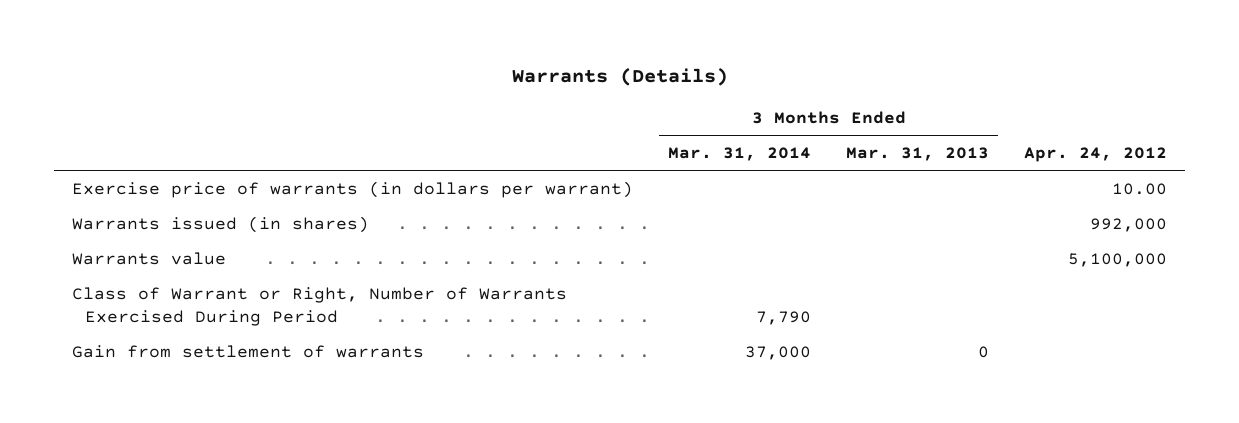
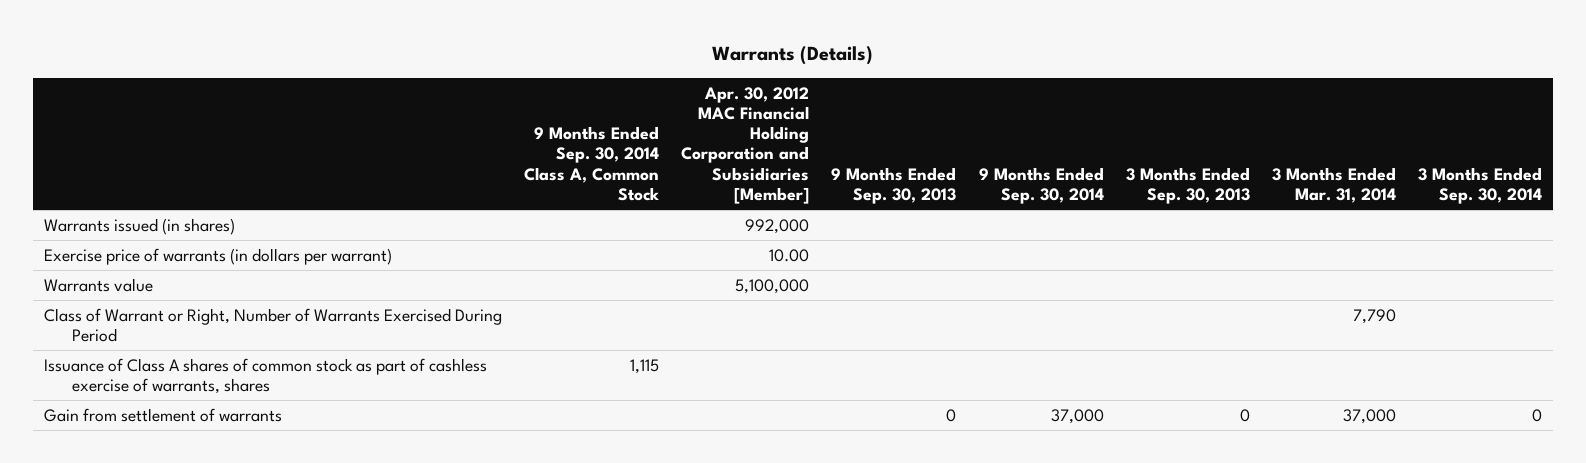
- | 3 Months Ended Mar. 31, 2014 | 3 Months Ended Mar. 31, 2013 | Apr. 24, 2012
+ | 9 Months Ended Sep. 30, 2014 Class A, Common Stock | Apr. 30, 2012 MAC Financial Holding Corporation and Subsidiaries [Member] | 9 Months Ended Sep. 30, 2013 | 9 Months Ended Sep. 30, 2014 | 3 Months Ended Sep. 30, 2013 | 3 Months Ended Mar. 31, 2014 | 3 Months Ended Sep. 30, 2014
moved down: Exercise price of warrants (in dollars per warrant) | | 10.00 | | | | |
+ Issuance of Class A shares of common stock as part of cashless exercise of warrants, shares | 1,115 | | | | | |

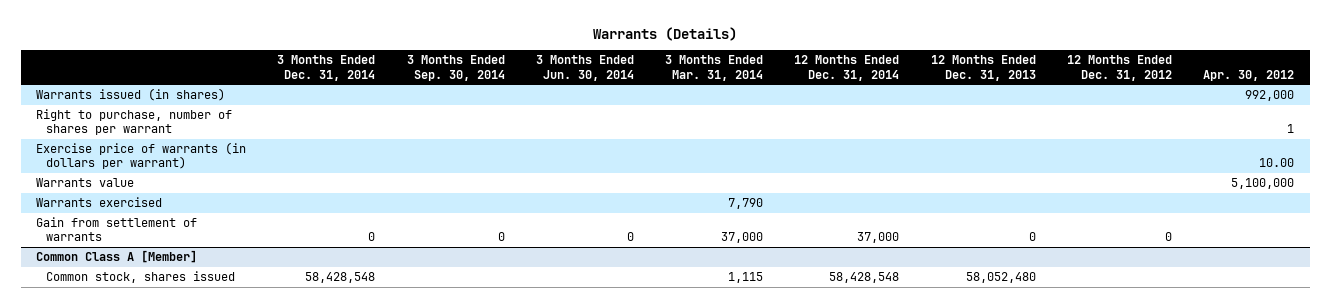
- | 9 Months Ended Sep. 30, 2014 Class A, Common Stock | Apr. 30, 2012 MAC Financial Holding Corporation and Subsidiaries [Member] | 9 Months Ended Sep. 30, 2013 | 9 Months Ended Sep. 30, 2014 | 3 Months Ended Sep. 30, 2013 | 3 Months Ended Mar. 31, 2014 | 3 Months Ended Sep. 30, 2014
+ | 3 Months Ended Dec. 31, 2014 | 3 Months Ended Sep. 30, 2014 | 3 Months Ended Jun. 30, 2014 | 3 Months Ended Mar. 31, 2014 | 12 Months Ended Dec. 31, 2014 | 12 Months Ended Dec. 31, 2013 | 12 Months Ended Dec. 31, 2012 | Apr. 30, 2012
+ Right to purchase, number of shares per warrant | | | | | | | | 1
- Class of Warrant or Right, Number of Warrants Exercised During Period | | | | | | 7,790 |
- Issuance of Class A shares of common stock as part of cashless exercise of warrants, shares | 1,115 | | | | | |
+ Warrants exercised | | | | 7,790 | | | |
+ Common Class A [Member]
+ Common stock, shares issued | 58,428,548 | | | 1,115 | 58,428,548 | 58,052,480 | |

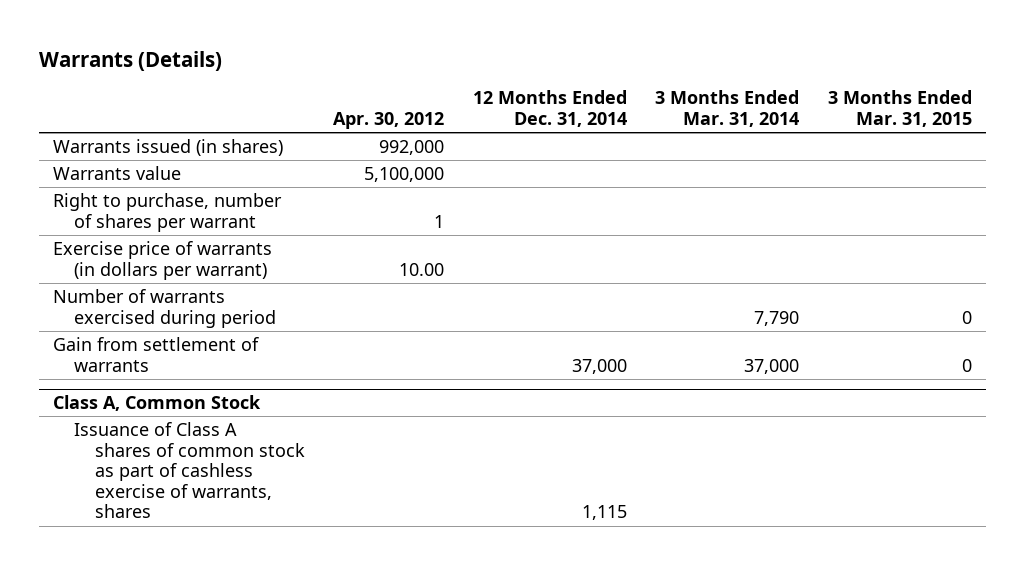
- | 3 Months Ended Dec. 31, 2014 | 3 Months Ended Sep. 30, 2014 | 3 Months Ended Jun. 30, 2014 | 3 Months Ended Mar. 31, 2014 | 12 Months Ended Dec. 31, 2014 | 12 Months Ended Dec. 31, 2013 | 12 Months Ended Dec. 31, 2012 | Apr. 30, 2012
+ | Apr. 30, 2012 | 12 Months Ended Dec. 31, 2014 | 3 Months Ended Mar. 31, 2014 | 3 Months Ended Mar. 31, 2015
moved up: Warrants value | 5,100,000 | | |
- Warrants exercised | | | | 7,790 | | | |
+ Number of warrants exercised during period | | | 7,790 | 0
- Common Class A [Member]
- Common stock, shares issued | 58,428,548 | | | 1,115 | 58,428,548 | 58,052,480 | |
+ Class A, Common Stock
+ Issuance of Class A shares of common stock as part of cashless exercise of warrants, shares | | 1,115 | |

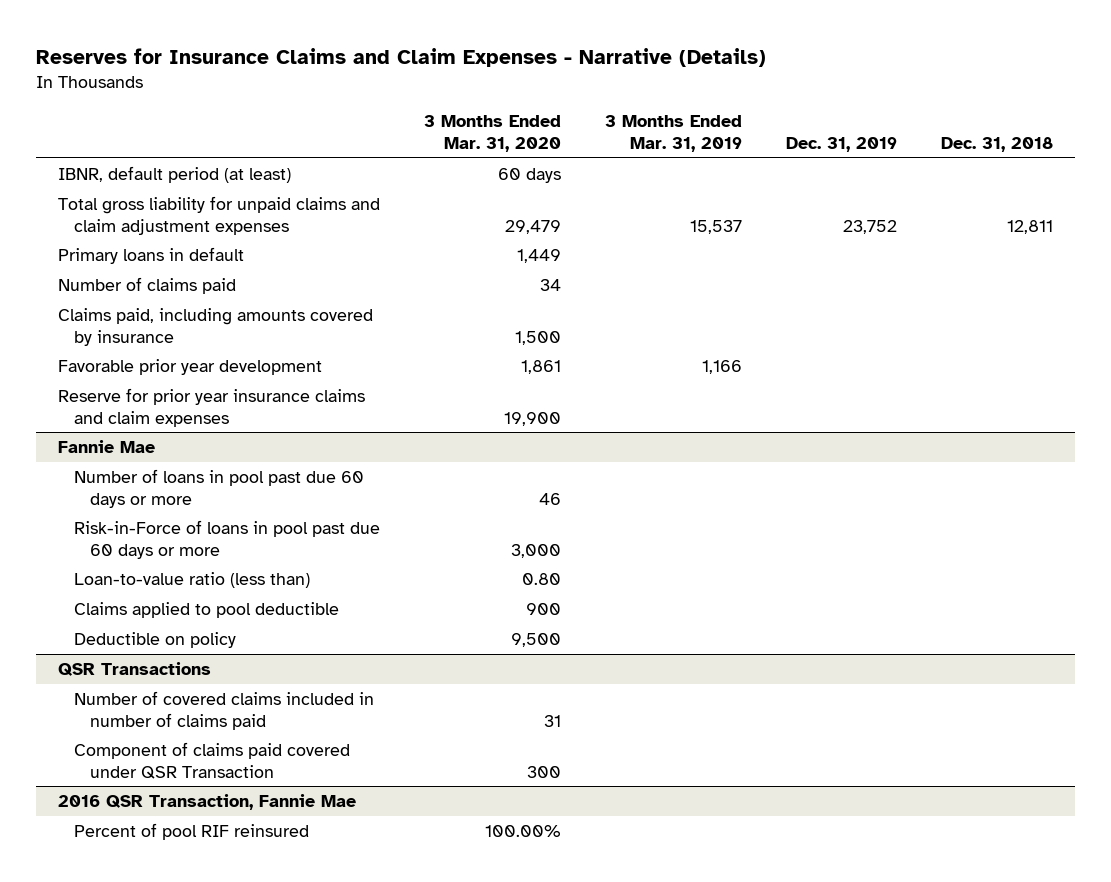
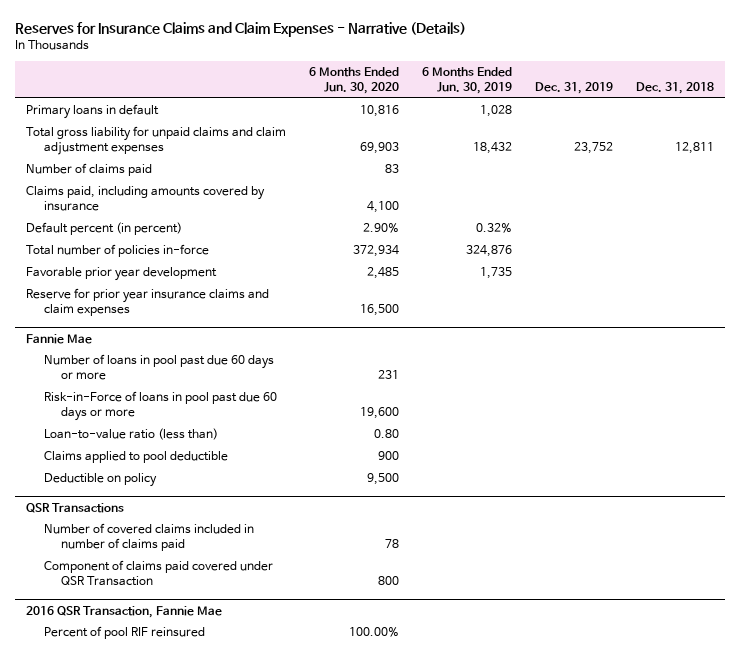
- | 3 Months Ended Mar. 31, 2020 | 3 Months Ended Mar. 31, 2019 | Dec. 31, 2019 | Dec. 31, 2018
+ | 6 Months Ended Jun. 30, 2020 | 6 Months Ended Jun. 30, 2019 | Dec. 31, 2019 | Dec. 31, 2018
- IBNR, default period (at least) | 60 days | | |
moved down: Total gross liability for unpaid claims and claim adjustment expenses | 69,903 | 18,432 | 23,752 | 12,811
+ Default percent (in percent) | 2.90% | 0.32% | |
+ Total number of policies in-force | 372,934 | 324,876 | |

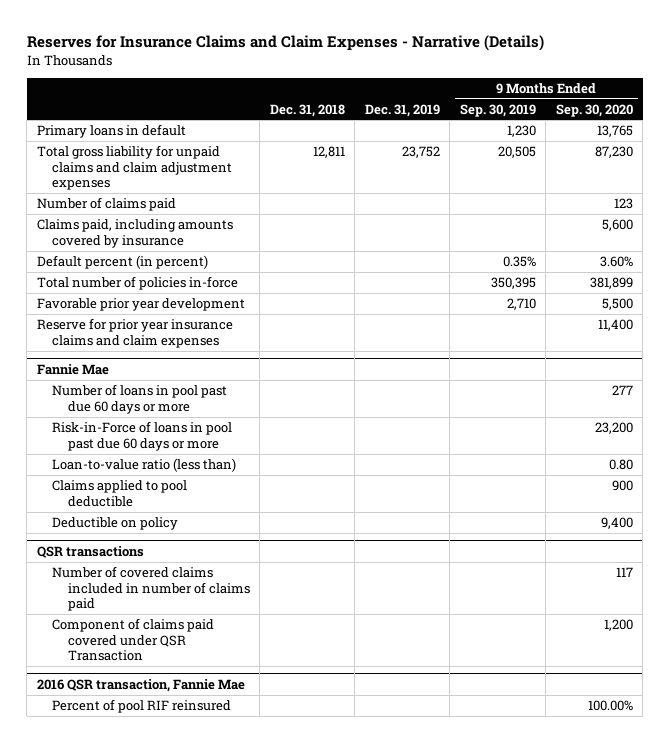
- | 6 Months Ended Jun. 30, 2020 | 6 Months Ended Jun. 30, 2019 | Dec. 31, 2019 | Dec. 31, 2018
+ | Dec. 31, 2018 | Dec. 31, 2019 | 9 Months Ended Sep. 30, 2019 | 9 Months Ended Sep. 30, 2020
- QSR Transactions
+ QSR transactions
- 2016 QSR Transaction, Fannie Mae
+ 2016 QSR transaction, Fannie Mae

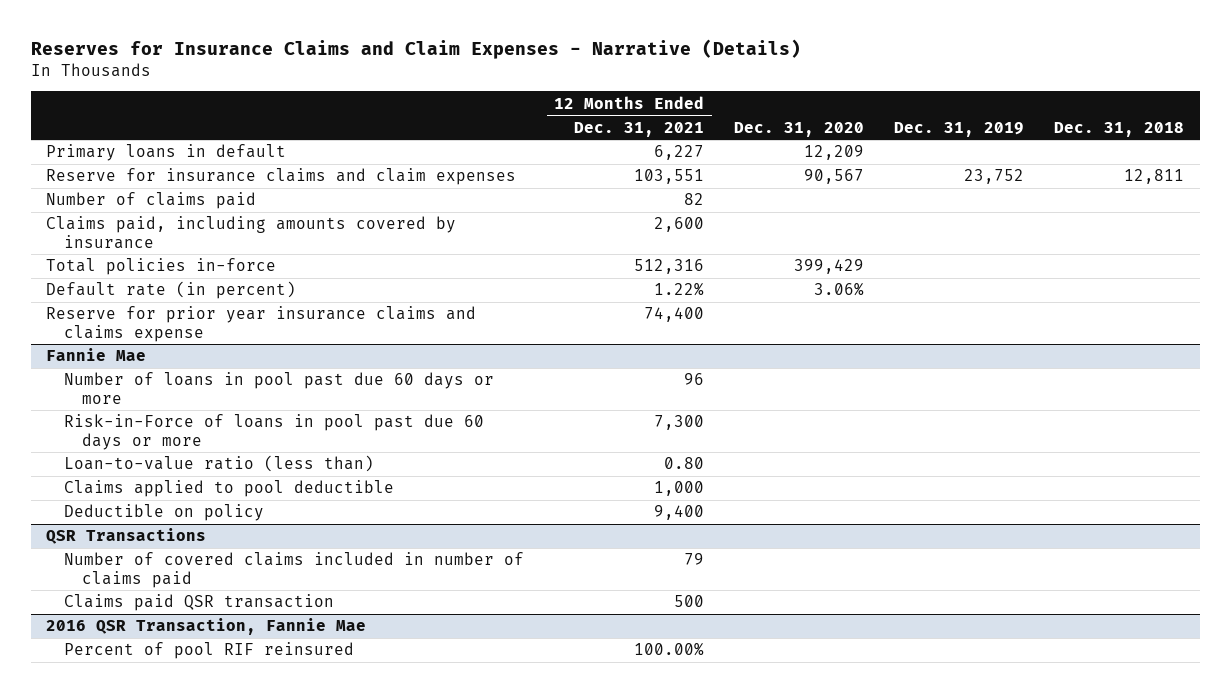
- | Dec. 31, 2018 | Dec. 31, 2019 | 9 Months Ended Sep. 30, 2019 | 9 Months Ended Sep. 30, 2020
+ | 12 Months Ended Dec. 31, 2021 | Dec. 31, 2020 | Dec. 31, 2019 | Dec. 31, 2018
- Total gross liability for unpaid claims and claim adjustment expenses | 12,811 | 23,752 | 20,505 | 87,230
+ Reserve for insurance claims and claim expenses | 103,551 | 90,567 | 23,752 | 12,811
- Default percent (in percent) | | | 0.35% | 3.60%
- Total number of policies in-force | | | 350,395 | 381,899
- Favorable prior year development | | | 2,710 | 5,500
- Reserve for prior year insurance claims and claim expenses | | | | 11,400
+ Total policies in-force | 512,316 | 399,429 | |
+ Default rate (in percent) | 1.22% | 3.06% | |
+ Reserve for prior year insurance claims and claims expense | 74,400 | | |
- QSR transactions
+ QSR Transactions
- Component of claims paid covered under QSR Transaction | | | | 1,200
- 2016 QSR transaction, Fannie Mae
+ Claims paid QSR transaction | 500 | | |
+ 2016 QSR Transaction, Fannie Mae

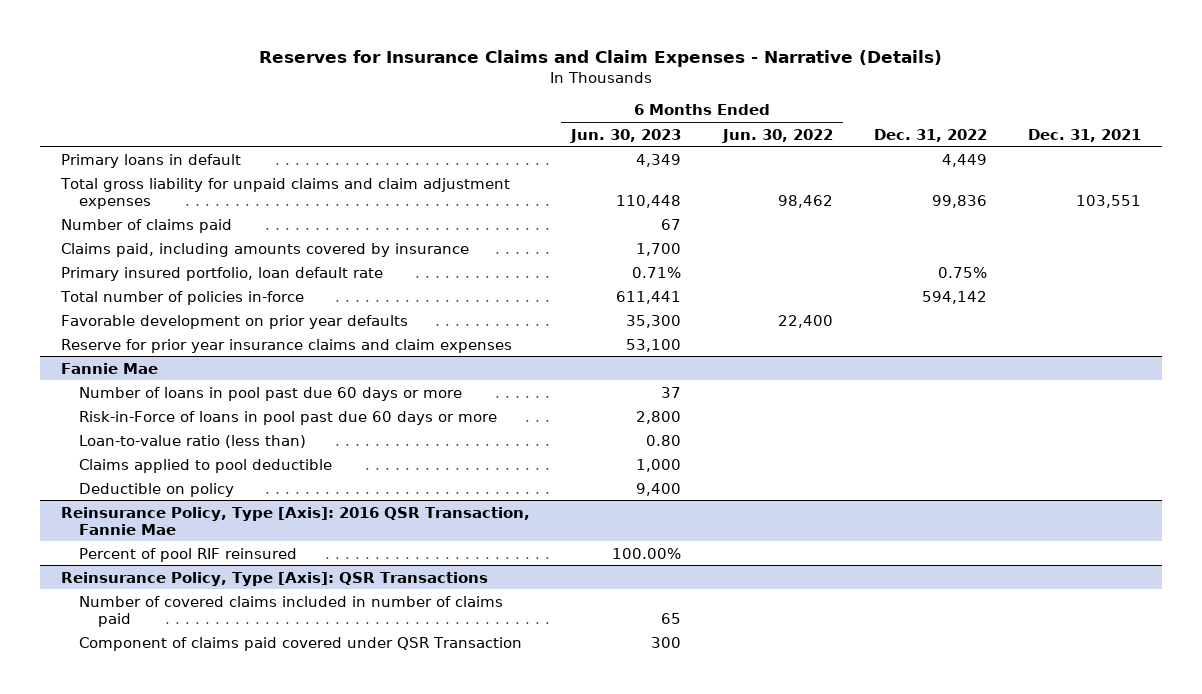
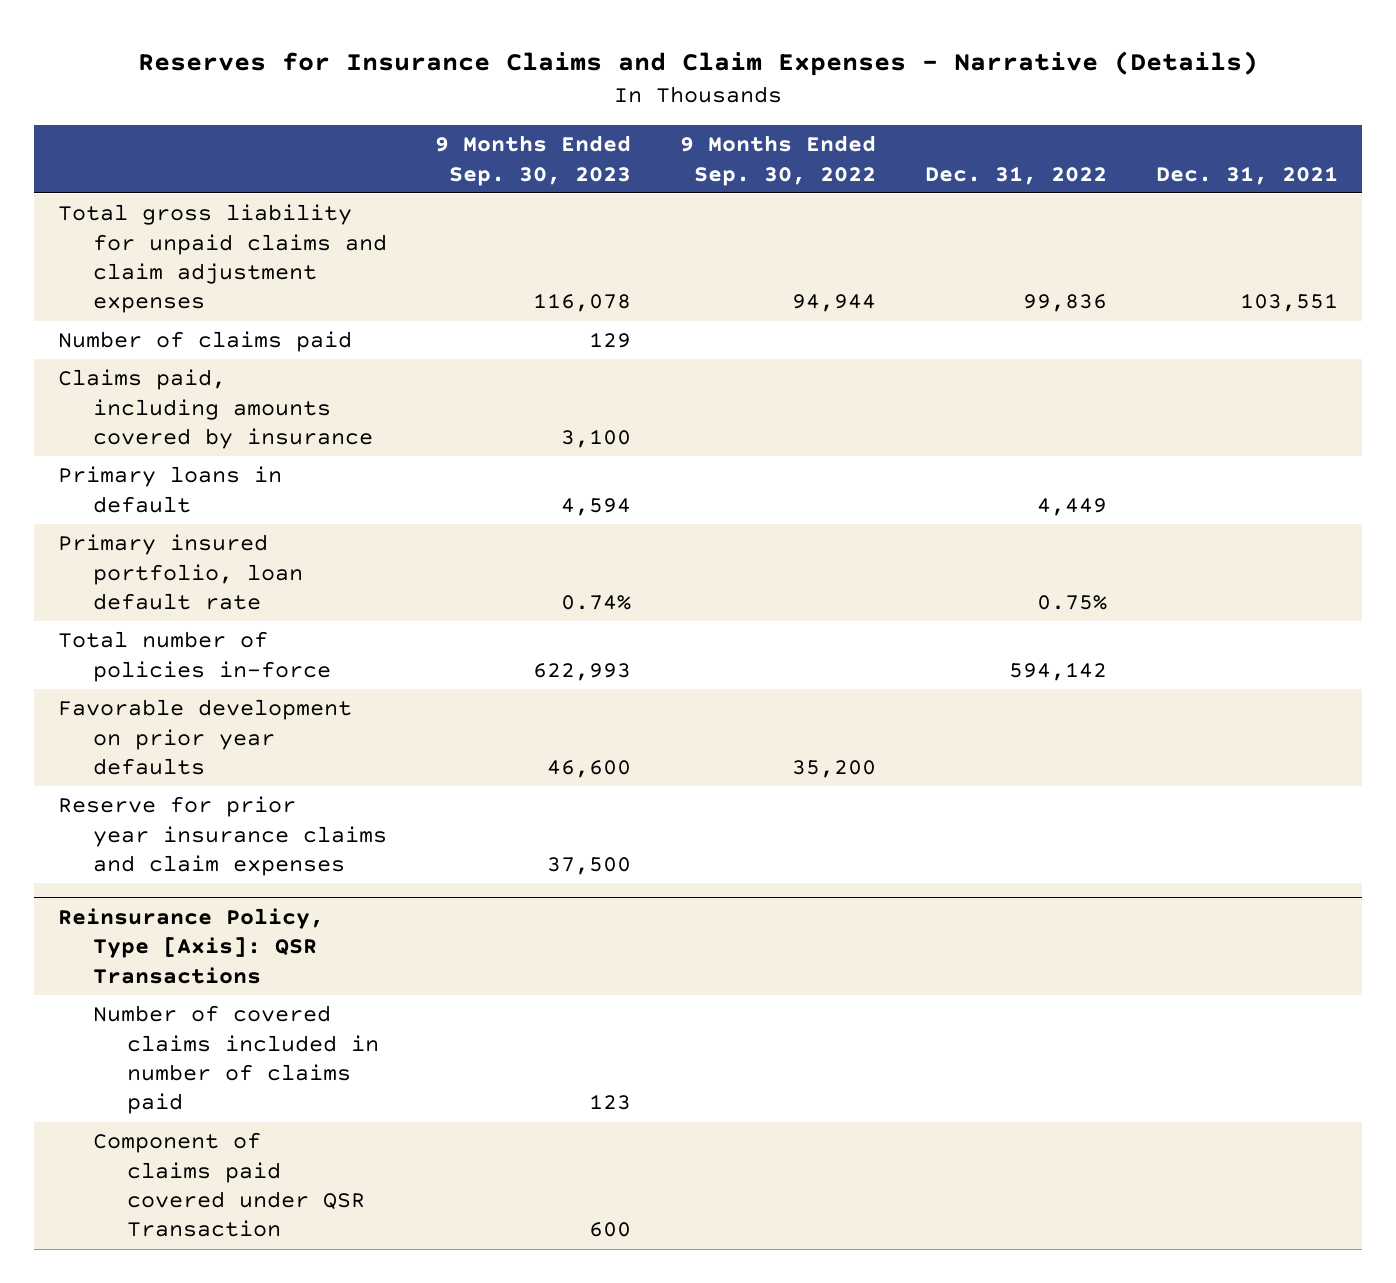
- | 6 Months Ended Jun. 30, 2023 | 6 Months Ended Jun. 30, 2022 | Dec. 31, 2022 | Dec. 31, 2021
+ | 9 Months Ended Sep. 30, 2023 | 9 Months Ended Sep. 30, 2022 | Dec. 31, 2022 | Dec. 31, 2021
moved down: Primary loans in default | 4,594 | | 4,449 |
- Fannie Mae
- Number of loans in pool past due 60 days or more | 37 | | |
- Risk-in-Force of loans in pool past due 60 days or more | 2,800 | | |
- Loan-to-value ratio (less than) | 0.80 | | |
- Claims applied to pool deductible | 1,000 | | |
- Deductible on policy | 9,400 | | |
- Reinsurance Policy, Type [Axis]: 2016 QSR Transaction, Fannie Mae
- Percent of pool RIF reinsured | 100.00% | | |

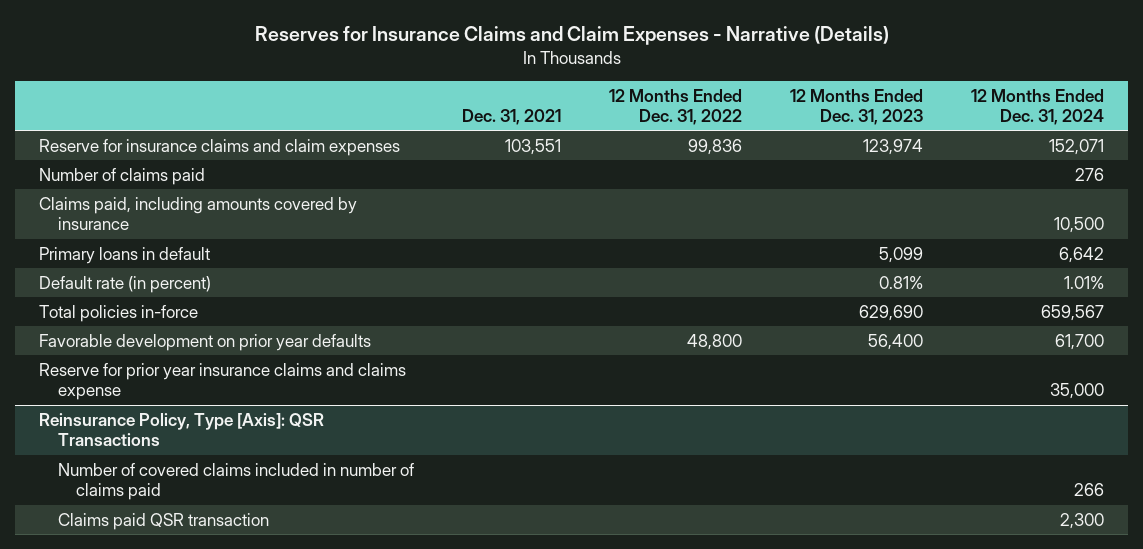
- | 9 Months Ended Sep. 30, 2023 | 9 Months Ended Sep. 30, 2022 | Dec. 31, 2022 | Dec. 31, 2021
+ | Dec. 31, 2021 | 12 Months Ended Dec. 31, 2022 | 12 Months Ended Dec. 31, 2023 | 12 Months Ended Dec. 31, 2024
- Total gross liability for unpaid claims and claim adjustment expenses | 116,078 | 94,944 | 99,836 | 103,551
+ Reserve for insurance claims and claim expenses | 103,551 | 99,836 | 123,974 | 152,071
- Primary insured portfolio, loan default rate | 0.74% | | 0.75% |
- Total number of policies in-force | 622,993 | | 594,142 |
+ Default rate (in percent) | | | 0.81% | 1.01%
+ Total policies in-force | | | 629,690 | 659,567
- Reserve for prior year insurance claims and claim expenses | 37,500 | | |
+ Reserve for prior year insurance claims and claims expense | | | | 35,000
@ Reinsurance Policy, Type [Axis]: QSR Transactions
- Component of claims paid covered under QSR Transaction | 600 | | |
+ Claims paid QSR transaction | | | | 2,300

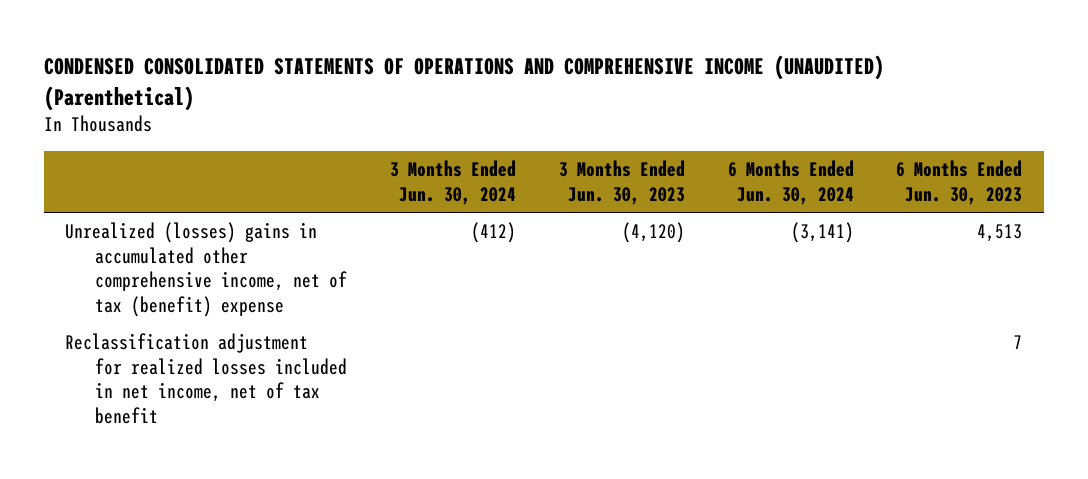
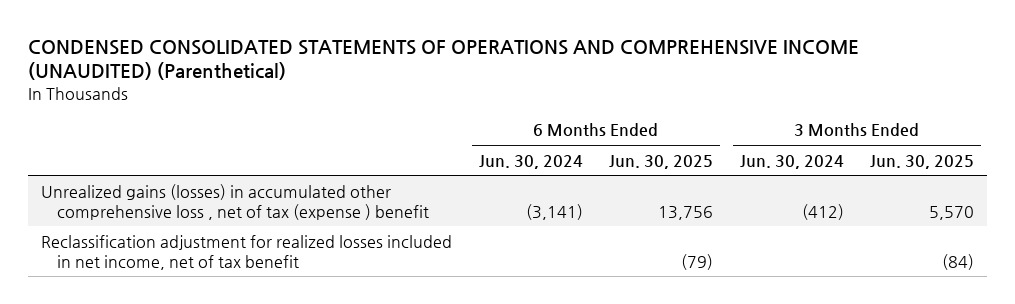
- | 3 Months Ended Jun. 30, 2024 | 3 Months Ended Jun. 30, 2023 | 6 Months Ended Jun. 30, 2024 | 6 Months Ended Jun. 30, 2023
+ | 6 Months Ended Jun. 30, 2024 | 6 Months Ended Jun. 30, 2025 | 3 Months Ended Jun. 30, 2024 | 3 Months Ended Jun. 30, 2025
- Unrealized (losses) gains in accumulated other comprehensive income, net of tax (benefit) expense | (412) | (4,120) | (3,141) | 4,513
+ Unrealized gains (losses) in accumulated other comprehensive loss , net of tax (expense ) benefit | (3,141) | 13,756 | (412) | 5,570

